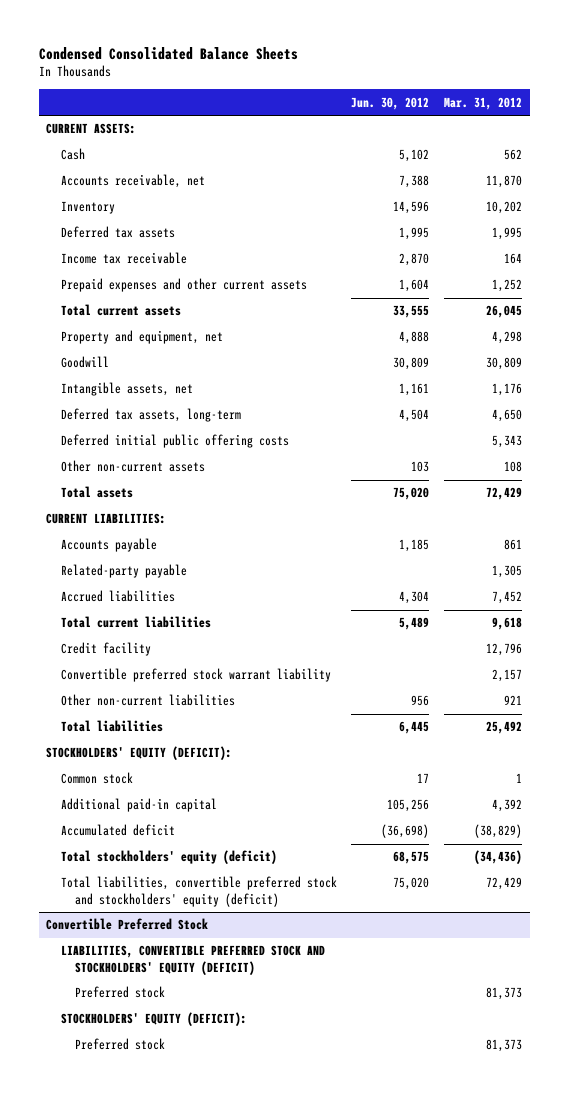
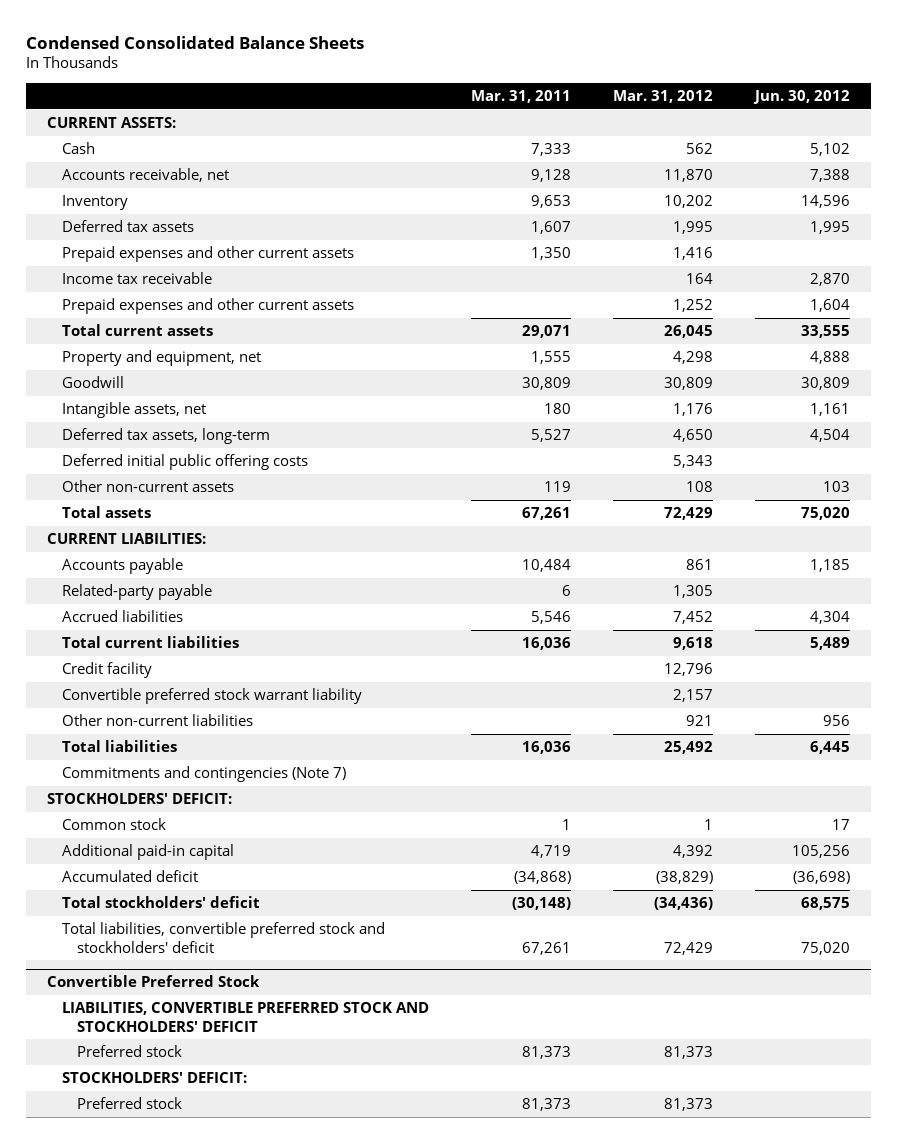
- | Jun. 30, 2012 | Mar. 31, 2012
+ | Mar. 31, 2011 | Mar. 31, 2012 | Jun. 30, 2012
+ Prepaid expenses and other current assets | 1,350 | 1,416 |
- STOCKHOLDERS' EQUITY (DEFICIT):
+ Commitments and contingencies (Note 7)
+ STOCKHOLDERS' DEFICIT:
- Total stockholders' equity (deficit) | 68,575 | (34,436)
- Total liabilities, convertible preferred stock and stockholders' equity (deficit) | 75,020 | 72,429
+ Total stockholders' deficit | (30,148) | (34,436) | 68,575
+ Total liabilities, convertible preferred stock and stockholders' deficit | 67,261 | 72,429 | 75,020
@ Convertible Preferred Stock
- LIABILITIES, CONVERTIBLE PREFERRED STOCK AND STOCKHOLDERS' EQUITY (DEFICIT)
+ LIABILITIES, CONVERTIBLE PREFERRED STOCK AND STOCKHOLDERS' DEFICIT
- STOCKHOLDERS' EQUITY (DEFICIT):
+ STOCKHOLDERS' DEFICIT:

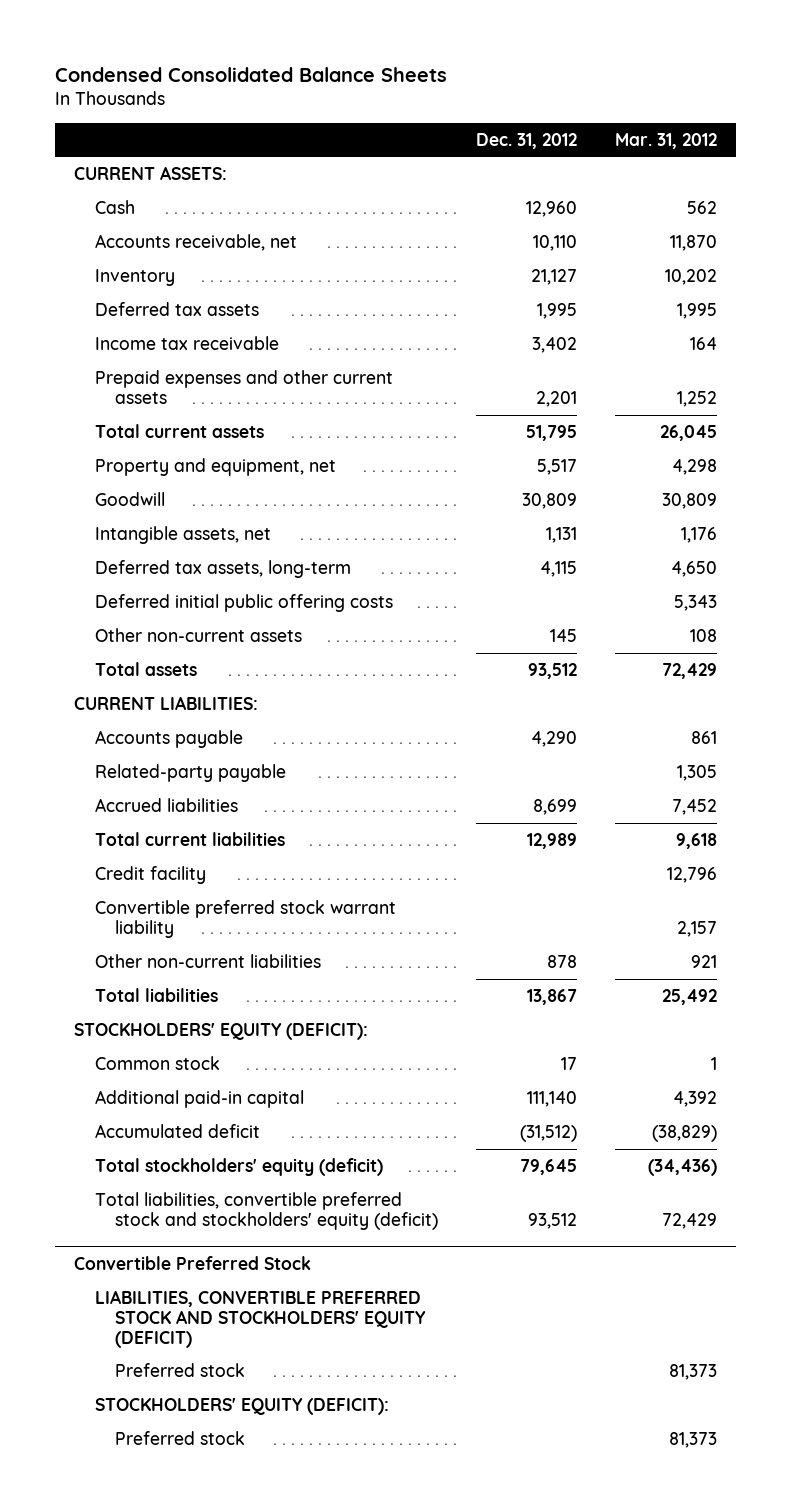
- | Mar. 31, 2011 | Mar. 31, 2012 | Jun. 30, 2012
+ | Dec. 31, 2012 | Mar. 31, 2012
- Prepaid expenses and other current assets | 1,350 | 1,416 |
- Commitments and contingencies (Note 7)
- STOCKHOLDERS' DEFICIT:
+ STOCKHOLDERS' EQUITY (DEFICIT):
- Total stockholders' deficit | (30,148) | (34,436) | 68,575
- Total liabilities, convertible preferred stock and stockholders' deficit | 67,261 | 72,429 | 75,020
+ Total stockholders' equity (deficit) | 79,645 | (34,436)
+ Total liabilities, convertible preferred stock and stockholders' equity (deficit) | 93,512 | 72,429
@ Convertible Preferred Stock
- LIABILITIES, CONVERTIBLE PREFERRED STOCK AND STOCKHOLDERS' DEFICIT
+ LIABILITIES, CONVERTIBLE PREFERRED STOCK AND STOCKHOLDERS' EQUITY (DEFICIT)
- STOCKHOLDERS' DEFICIT:
+ STOCKHOLDERS' EQUITY (DEFICIT):

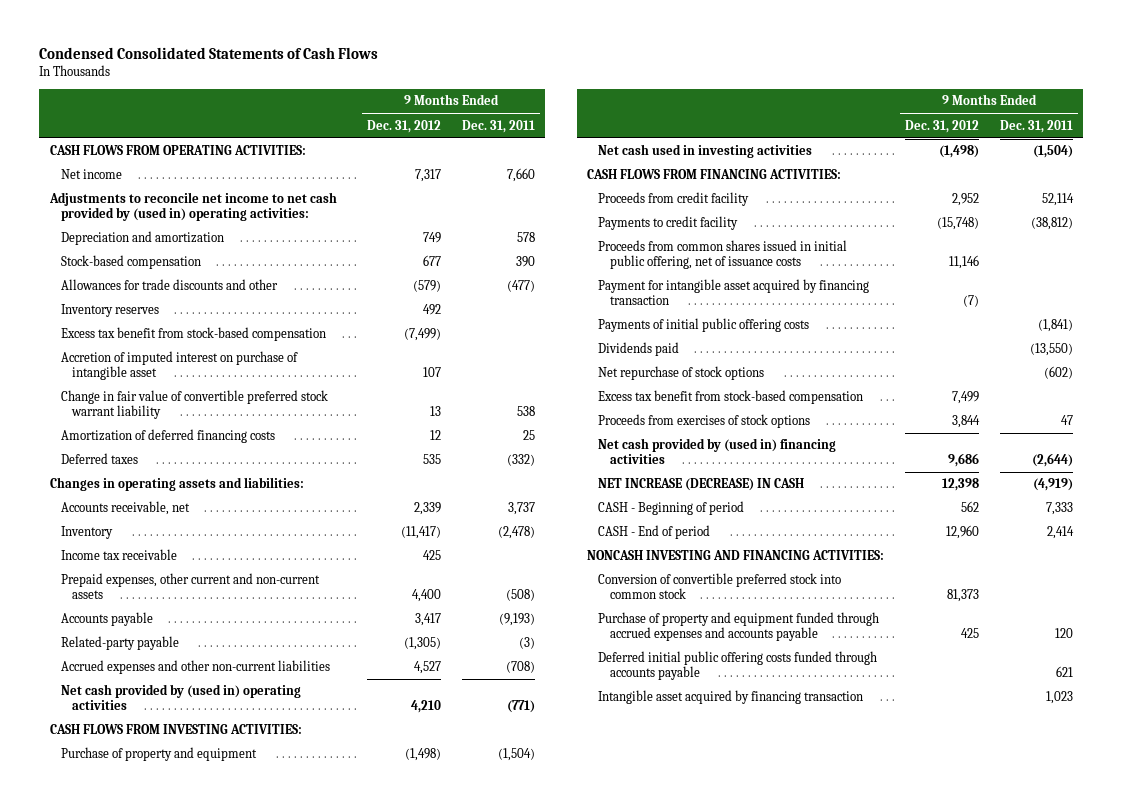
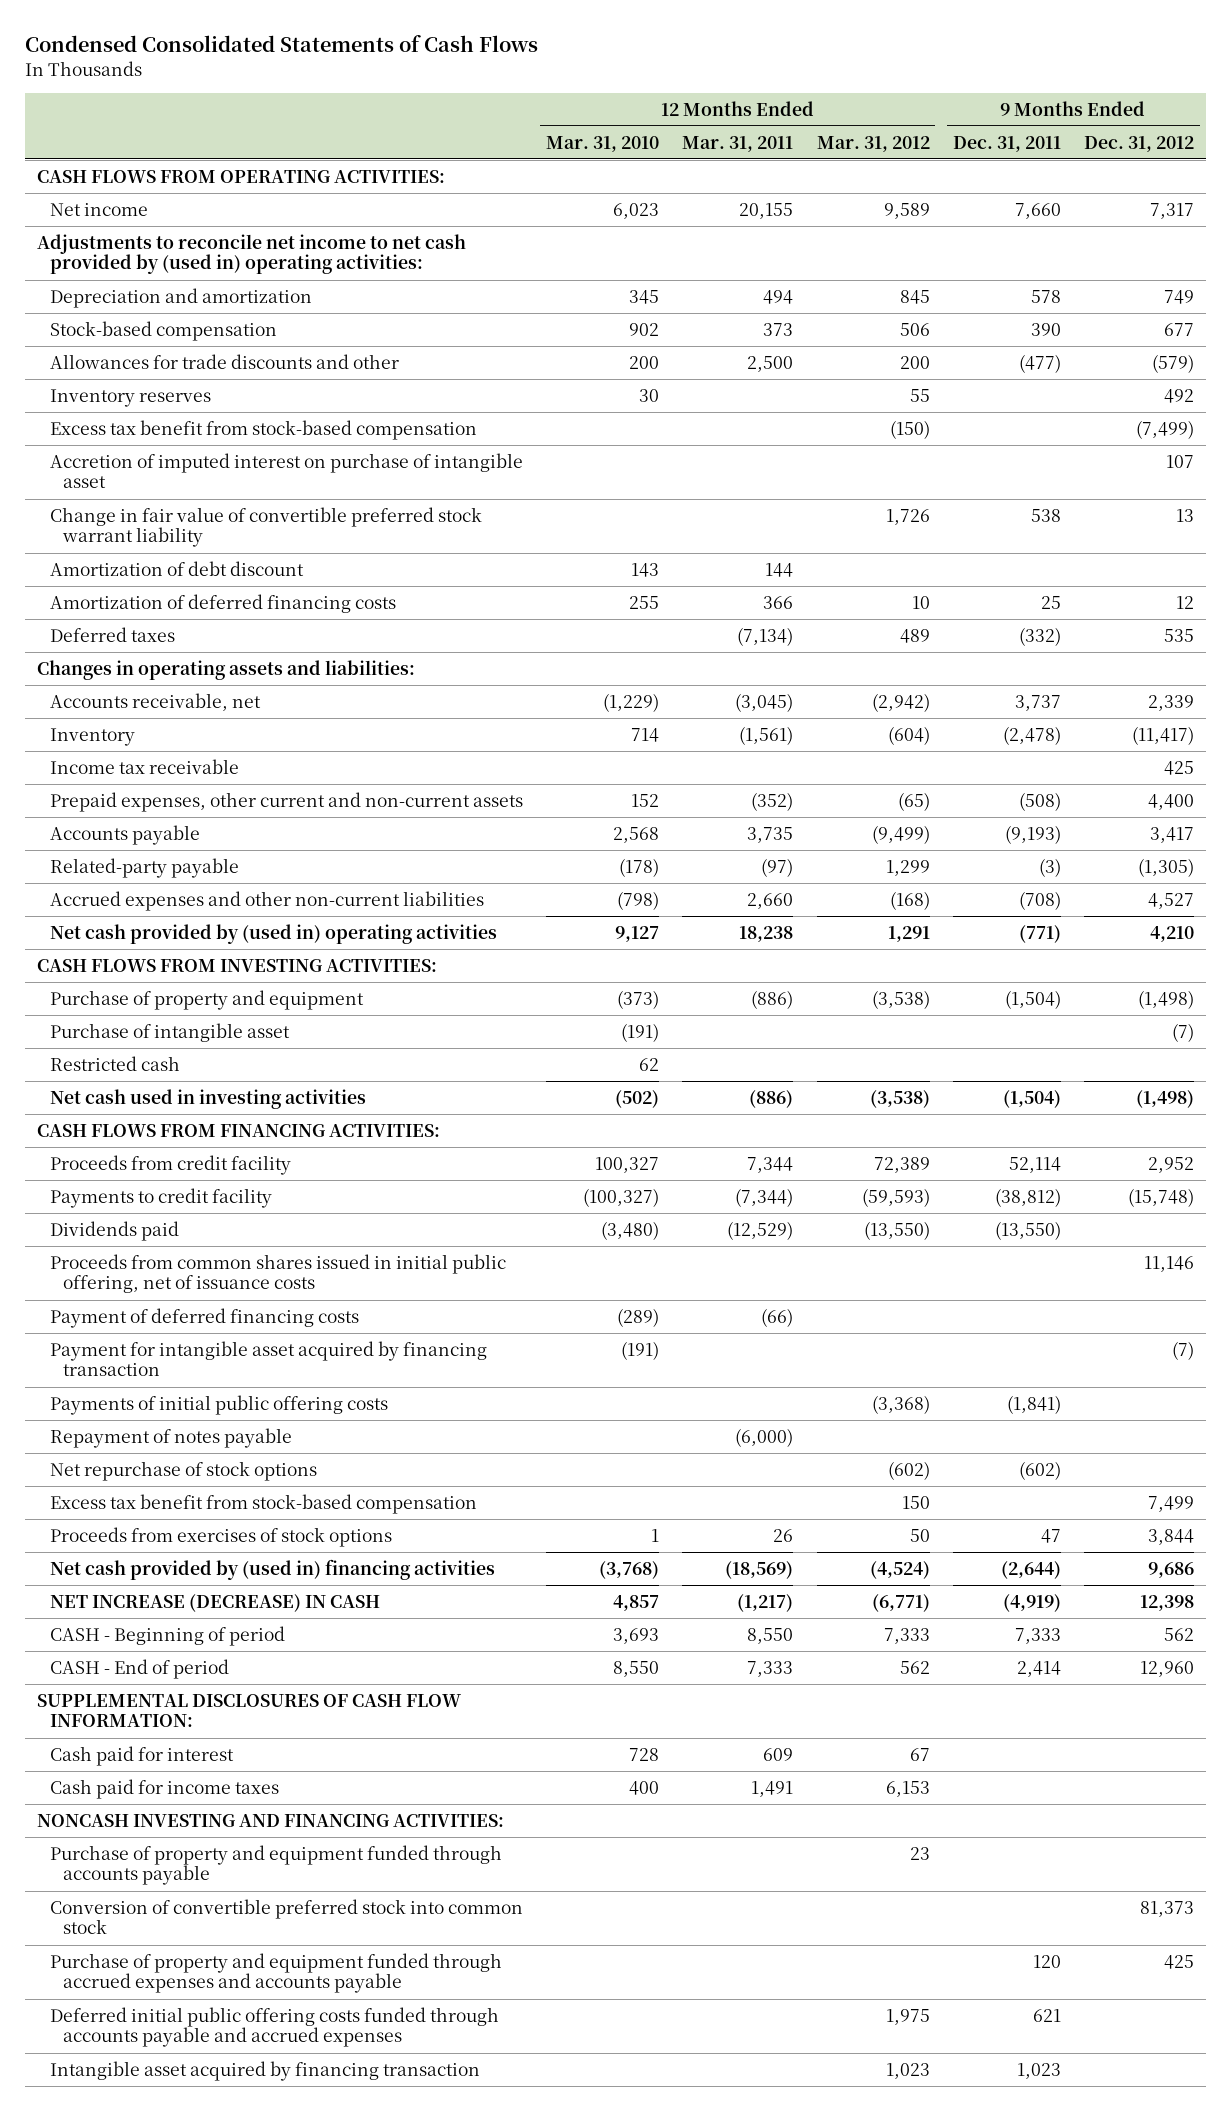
- | 9 Months Ended Dec. 31, 2012 | 9 Months Ended Dec. 31, 2011
+ | 12 Months Ended Mar. 31, 2010 | 12 Months Ended Mar. 31, 2011 | 12 Months Ended Mar. 31, 2012 | 9 Months Ended Dec. 31, 2011 | 9 Months Ended Dec. 31, 2012
+ Amortization of debt discount | 143 | 144 | | |
+ Purchase of intangible asset | (191) | | | | (7)
+ Restricted cash | 62 | | | |
moved up: Dividends paid | (3,480) | (12,529) | (13,550) | (13,550) |
+ Payment of deferred financing costs | (289) | (66) | | |
+ Repayment of notes payable | | (6,000) | | |
+ SUPPLEMENTAL DISCLOSURES OF CASH FLOW INFORMATION:
+ Cash paid for interest | 728 | 609 | 67 | |
+ Cash paid for income taxes | 400 | 1,491 | 6,153 | |
+ Purchase of property and equipment funded through accounts payable | | | 23 | |
- Deferred initial public offering costs funded through accounts payable | | 621
+ Deferred initial public offering costs funded through accounts payable and accrued expenses | | | 1,975 | 621 |

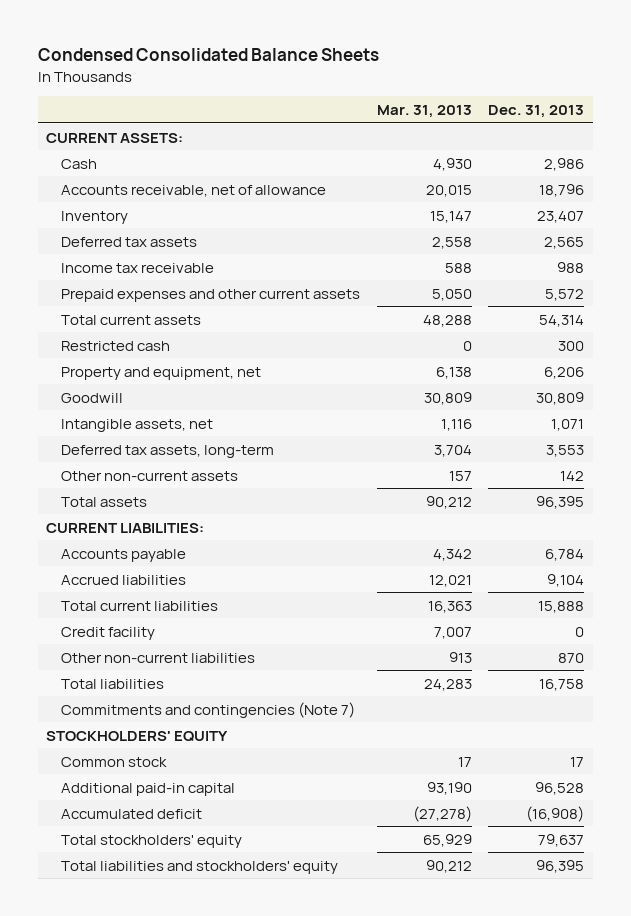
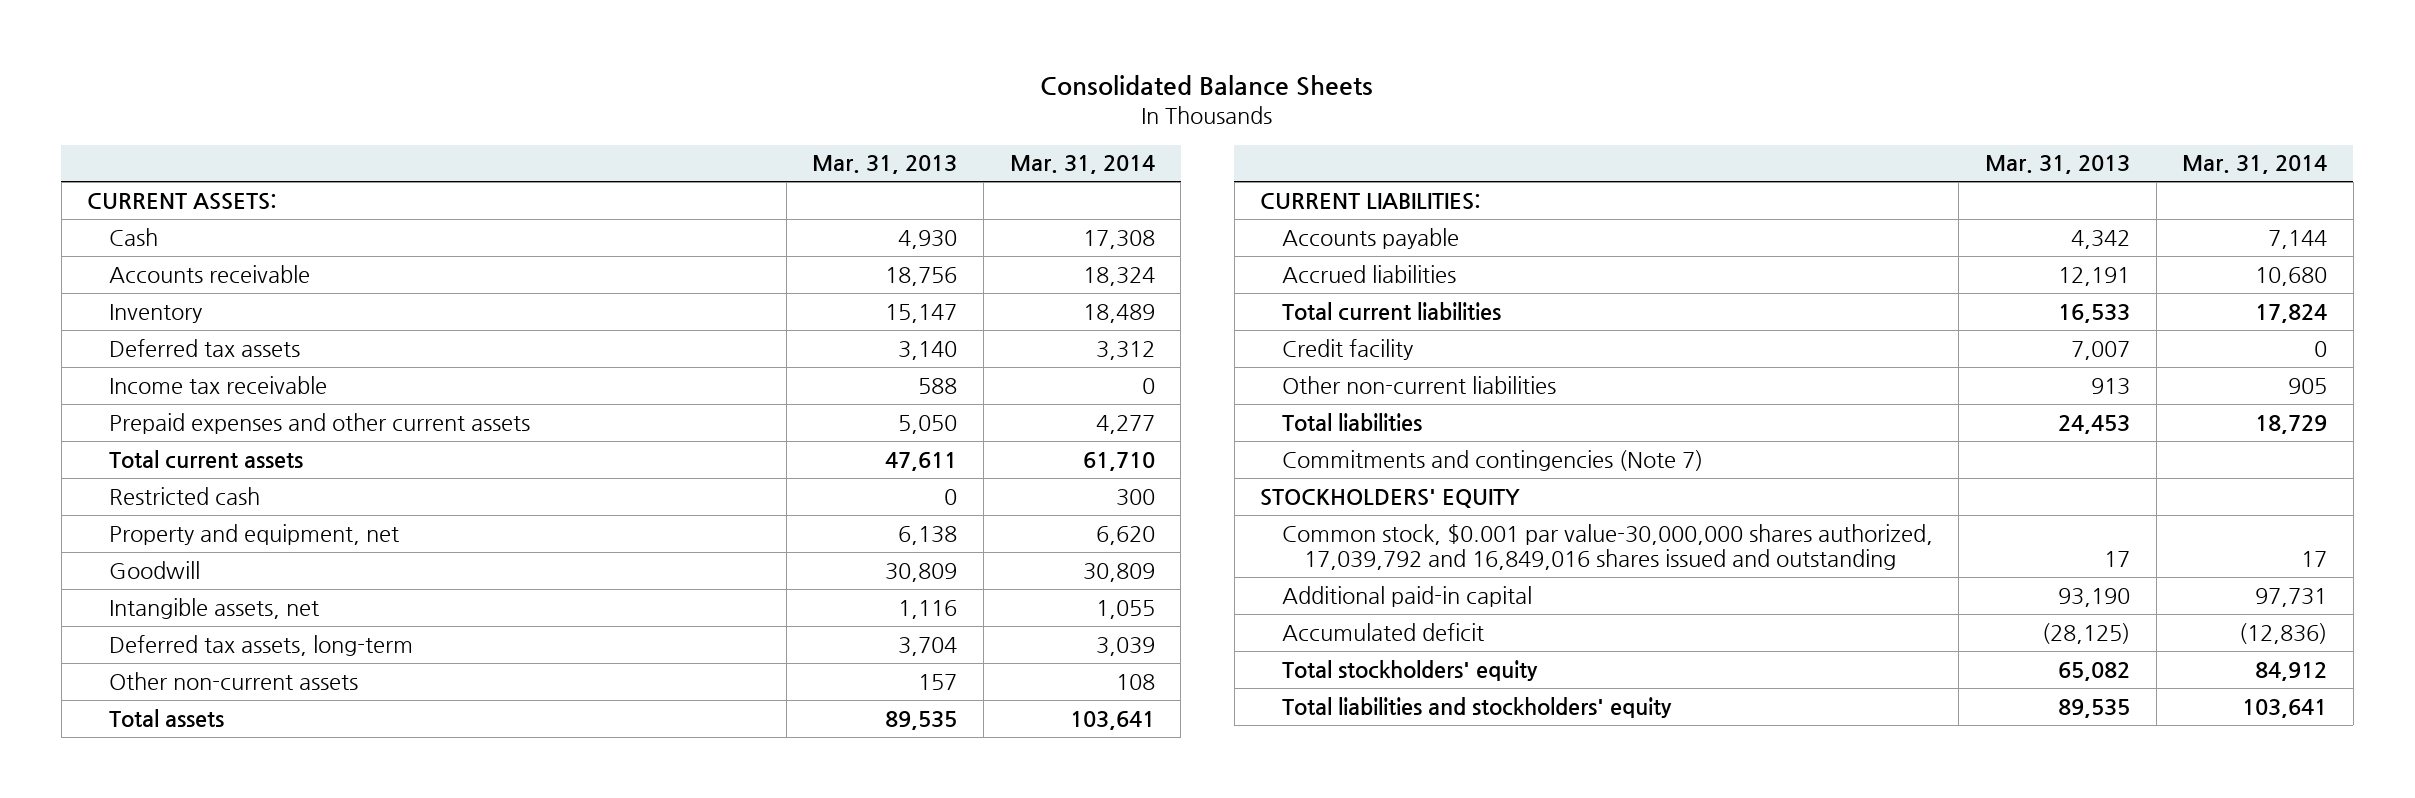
- Condensed Consolidated Balance Sheets
+ Consolidated Balance Sheets
- | Mar. 31, 2013 | Dec. 31, 2013
+ | Mar. 31, 2013 | Mar. 31, 2014
- Accounts receivable, net of allowance | 20,015 | 18,796
+ Accounts receivable | 18,756 | 18,324
- Deferred tax assets | 2,558 | 2,565
+ Deferred tax assets | 3,140 | 3,312
- Total current assets | 48,288 | 54,314
+ Total current assets | 47,611 | 61,710
- Total assets | 90,212 | 96,395
+ Total assets | 89,535 | 103,641
- Accrued liabilities | 12,021 | 9,104
- Total current liabilities | 16,363 | 15,888
+ Accrued liabilities | 12,191 | 10,680
+ Total current liabilities | 16,533 | 17,824
- Total liabilities | 24,283 | 16,758
+ Total liabilities | 24,453 | 18,729
- Common stock | 17 | 17
+ Common stock, $0.001 par value-30,000,000 shares authorized, 17,039,792 and 16,849,016 shares issued and outstanding | 17 | 17
- Accumulated deficit | (27,278) | (16,908)
- Total stockholders' equity | 65,929 | 79,637
- Total liabilities and stockholders' equity | 90,212 | 96,395
+ Accumulated deficit | (28,125) | (12,836)
+ Total stockholders' equity | 65,082 | 84,912
+ Total liabilities and stockholders' equity | 89,535 | 103,641

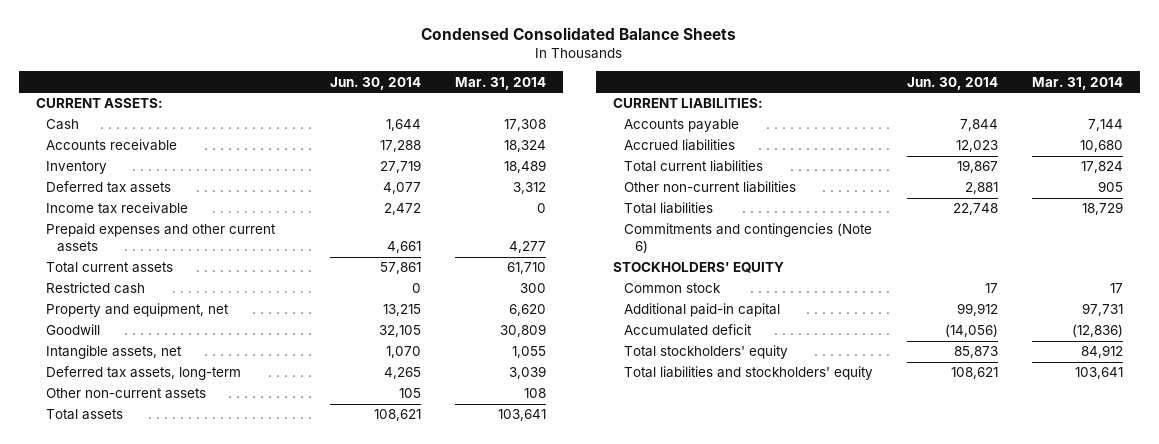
- Consolidated Balance Sheets
+ Condensed Consolidated Balance Sheets
- | Mar. 31, 2013 | Mar. 31, 2014
+ | Jun. 30, 2014 | Mar. 31, 2014
- Credit facility | 7,007 | 0
- Commitments and contingencies (Note 7)
+ Commitments and contingencies (Note 6)
- Common stock, $0.001 par value-30,000,000 shares authorized, 17,039,792 and 16,849,016 shares issued and outstanding | 17 | 17
+ Common stock | 17 | 17

